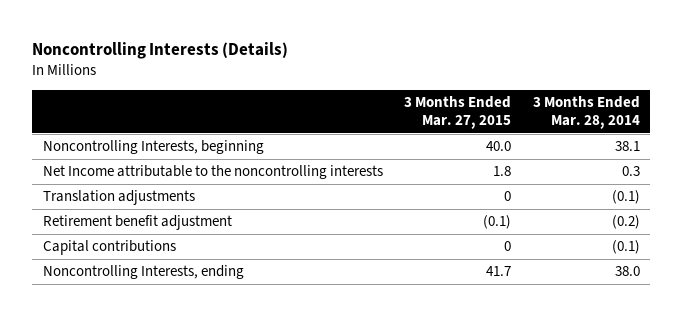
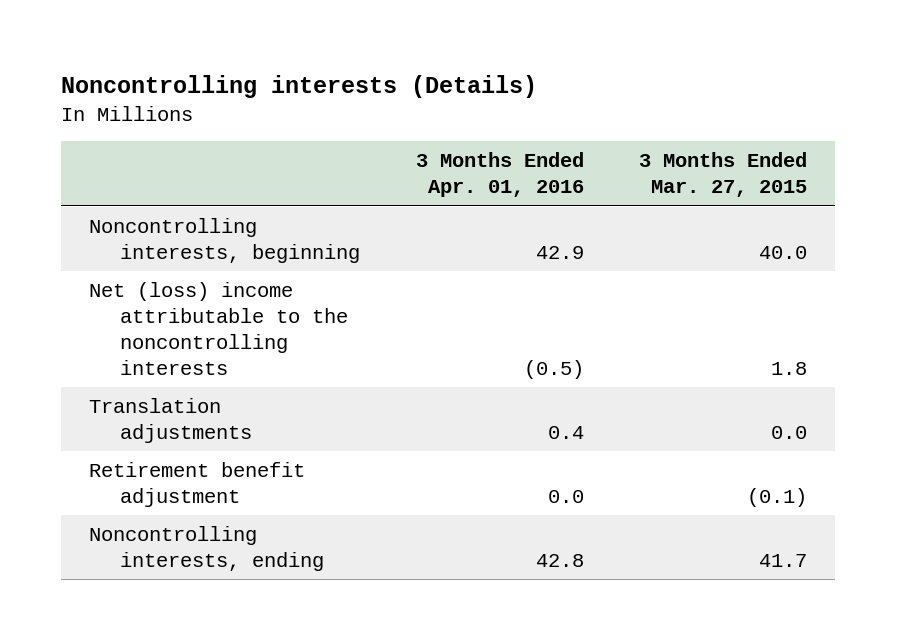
- Noncontrolling Interests (Details)
+ Noncontrolling interests (Details)
- | 3 Months Ended Mar. 27, 2015 | 3 Months Ended Mar. 28, 2014
+ | 3 Months Ended Apr. 01, 2016 | 3 Months Ended Mar. 27, 2015
- Noncontrolling Interests, beginning | 40.0 | 38.1
- Net Income attributable to the noncontrolling interests | 1.8 | 0.3
- Translation adjustments | 0 | (0.1)
+ Noncontrolling interests, beginning | 42.9 | 40.0
+ Net (loss) income attributable to the noncontrolling interests | (0.5) | 1.8
+ Translation adjustments | 0.4 | 0.0
- Capital contributions | 0 | (0.1)
- Noncontrolling Interests, ending | 41.7 | 38.0
+ Noncontrolling interests, ending | 42.8 | 41.7

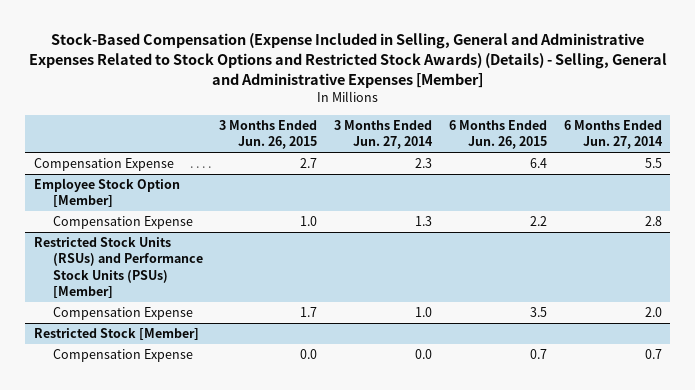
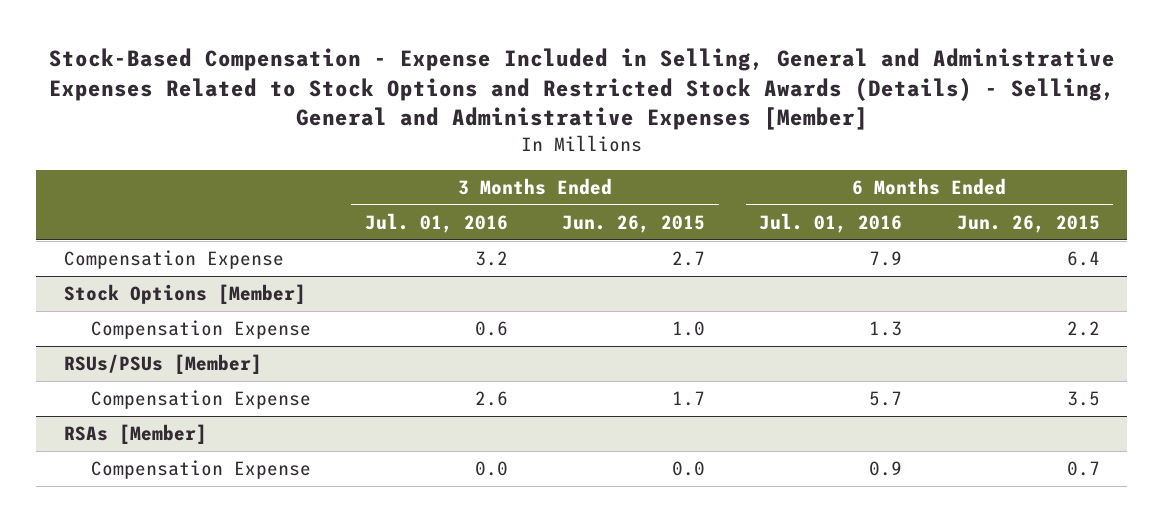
- Stock-Based Compensation (Expense Included in Selling, General and Administrative Expenses Related to Stock Options and Restricted Stock Awards) (Details) - Selling, General and Administrative Expenses [Member]
+ Stock-Based Compensation - Expense Included in Selling, General and Administrative Expenses Related to Stock Options and Restricted Stock Awards (Details) - Selling, General and Administrative Expenses [Member]
- | 3 Months Ended Jun. 26, 2015 | 3 Months Ended Jun. 27, 2014 | 6 Months Ended Jun. 26, 2015 | 6 Months Ended Jun. 27, 2014
+ | 3 Months Ended Jul. 01, 2016 | 3 Months Ended Jun. 26, 2015 | 6 Months Ended Jul. 01, 2016 | 6 Months Ended Jun. 26, 2015
- Employee Stock Option [Member]
+ Stock Options [Member]
- Restricted Stock Units (RSUs) and Performance Stock Units (PSUs) [Member]
+ RSUs/PSUs [Member]
- Restricted Stock [Member]
+ RSAs [Member]

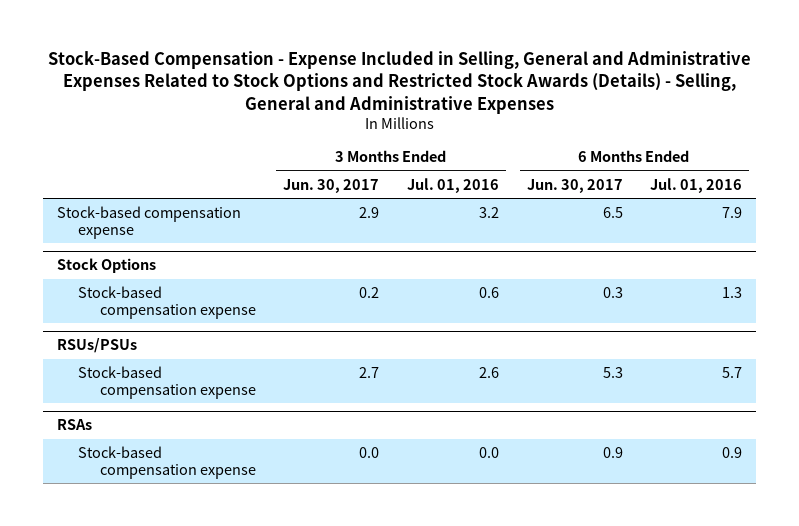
- Stock-Based Compensation - Expense Included in Selling, General and Administrative Expenses Related to Stock Options and Restricted Stock Awards (Details) - Selling, General and Administrative Expenses [Member]
+ Stock-Based Compensation - Expense Included in Selling, General and Administrative Expenses Related to Stock Options and Restricted Stock Awards (Details) - Selling, General and Administrative Expenses
- | 3 Months Ended Jul. 01, 2016 | 3 Months Ended Jun. 26, 2015 | 6 Months Ended Jul. 01, 2016 | 6 Months Ended Jun. 26, 2015
+ | 3 Months Ended Jun. 30, 2017 | 3 Months Ended Jul. 01, 2016 | 6 Months Ended Jun. 30, 2017 | 6 Months Ended Jul. 01, 2016
- Compensation Expense | 3.2 | 2.7 | 7.9 | 6.4
- Stock Options [Member]
- Compensation Expense | 0.6 | 1.0 | 1.3 | 2.2
- RSUs/PSUs [Member]
- Compensation Expense | 2.6 | 1.7 | 5.7 | 3.5
- RSAs [Member]
- Compensation Expense | 0.0 | 0.0 | 0.9 | 0.7
+ Stock-based compensation expense | 2.9 | 3.2 | 6.5 | 7.9
+ Stock Options
+ Stock-based compensation expense | 0.2 | 0.6 | 0.3 | 1.3
+ RSUs/PSUs
+ Stock-based compensation expense | 2.7 | 2.6 | 5.3 | 5.7
+ RSAs
+ Stock-based compensation expense | 0.0 | 0.0 | 0.9 | 0.9

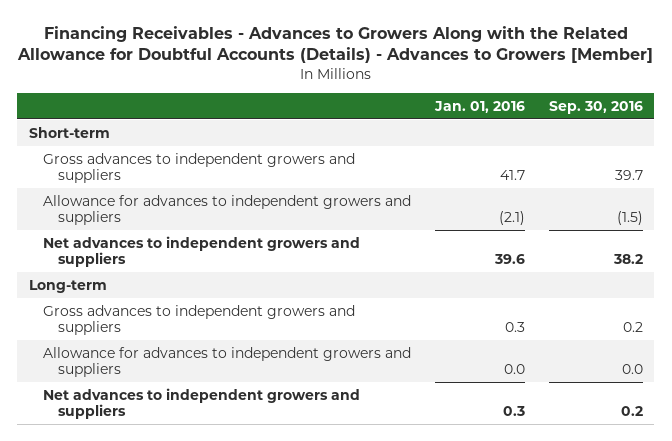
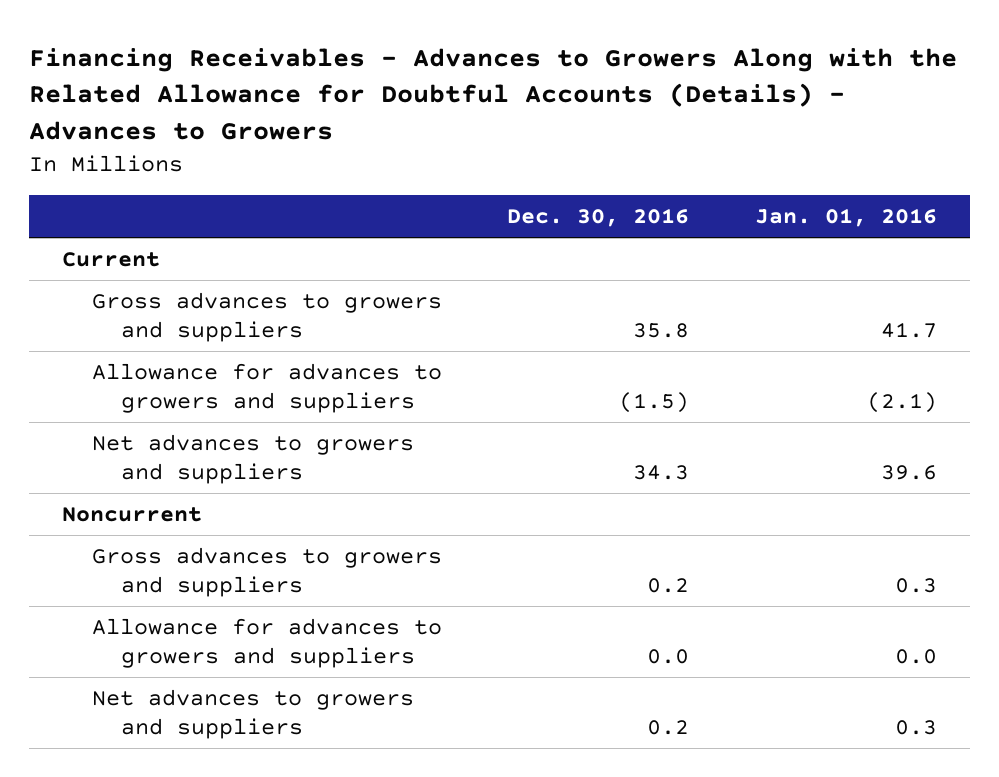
- Financing Receivables - Advances to Growers Along with the Related Allowance for Doubtful Accounts (Details) - Advances to Growers [Member]
+ Financing Receivables - Advances to Growers Along with the Related Allowance for Doubtful Accounts (Details) - Advances to Growers
- | Jan. 01, 2016 | Sep. 30, 2016
+ | Dec. 30, 2016 | Jan. 01, 2016
- Short-term
- Gross advances to independent growers and suppliers | 41.7 | 39.7
- Allowance for advances to independent growers and suppliers | (2.1) | (1.5)
- Net advances to independent growers and suppliers | 39.6 | 38.2
- Long-term
- Gross advances to independent growers and suppliers | 0.3 | 0.2
- Allowance for advances to independent growers and suppliers | 0.0 | 0.0
- Net advances to independent growers and suppliers | 0.3 | 0.2
+ Current
+ Gross advances to growers and suppliers | 35.8 | 41.7
+ Allowance for advances to growers and suppliers | (1.5) | (2.1)
+ Net advances to growers and suppliers | 34.3 | 39.6
+ Noncurrent
+ Gross advances to growers and suppliers | 0.2 | 0.3
+ Allowance for advances to growers and suppliers | 0.0 | 0.0
+ Net advances to growers and suppliers | 0.2 | 0.3

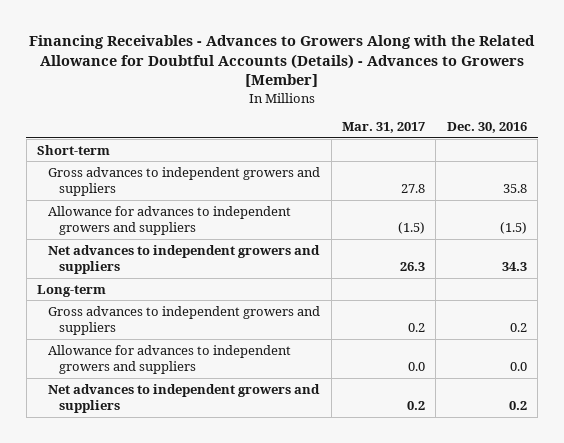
- Financing Receivables - Advances to Growers Along with the Related Allowance for Doubtful Accounts (Details) - Advances to Growers
+ Financing Receivables - Advances to Growers Along with the Related Allowance for Doubtful Accounts (Details) - Advances to Growers [Member]
- | Dec. 30, 2016 | Jan. 01, 2016
+ | Mar. 31, 2017 | Dec. 30, 2016
- Current
- Gross advances to growers and suppliers | 35.8 | 41.7
- Allowance for advances to growers and suppliers | (1.5) | (2.1)
- Net advances to growers and suppliers | 34.3 | 39.6
- Noncurrent
- Gross advances to growers and suppliers | 0.2 | 0.3
- Allowance for advances to growers and suppliers | 0.0 | 0.0
- Net advances to growers and suppliers | 0.2 | 0.3
+ Short-term
+ Gross advances to independent growers and suppliers | 27.8 | 35.8
+ Allowance for advances to independent growers and suppliers | (1.5) | (1.5)
+ Net advances to independent growers and suppliers | 26.3 | 34.3
+ Long-term
+ Gross advances to independent growers and suppliers | 0.2 | 0.2
+ Allowance for advances to independent growers and suppliers | 0.0 | 0.0
+ Net advances to independent growers and suppliers | 0.2 | 0.2

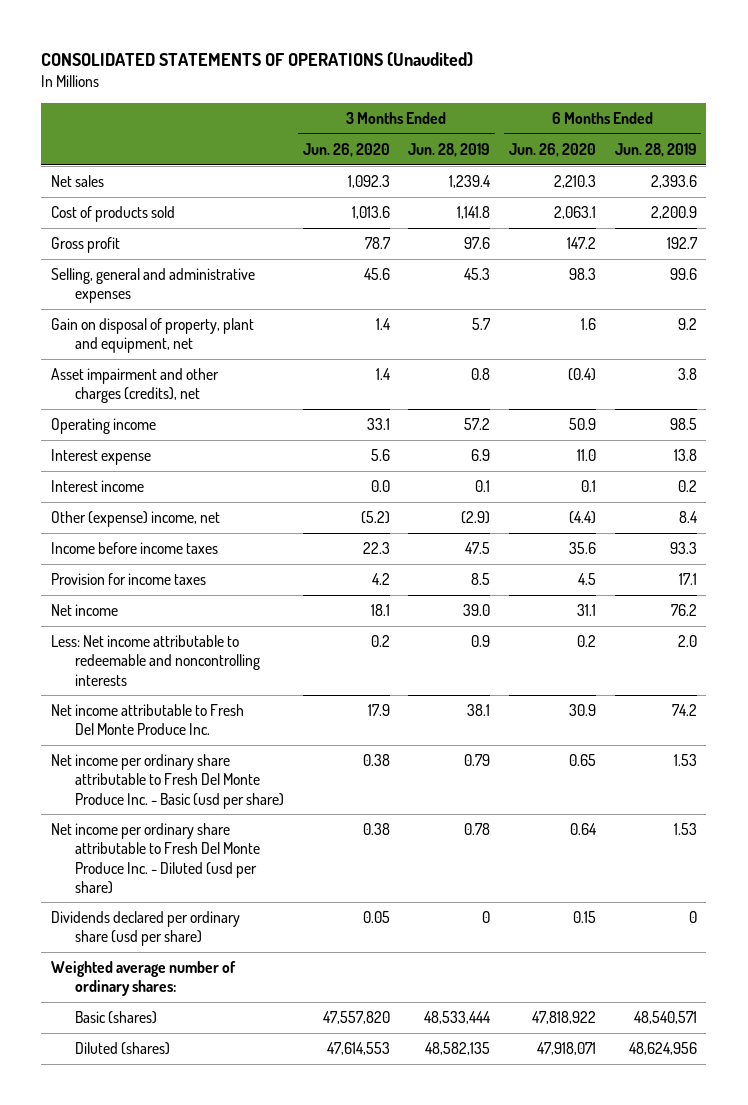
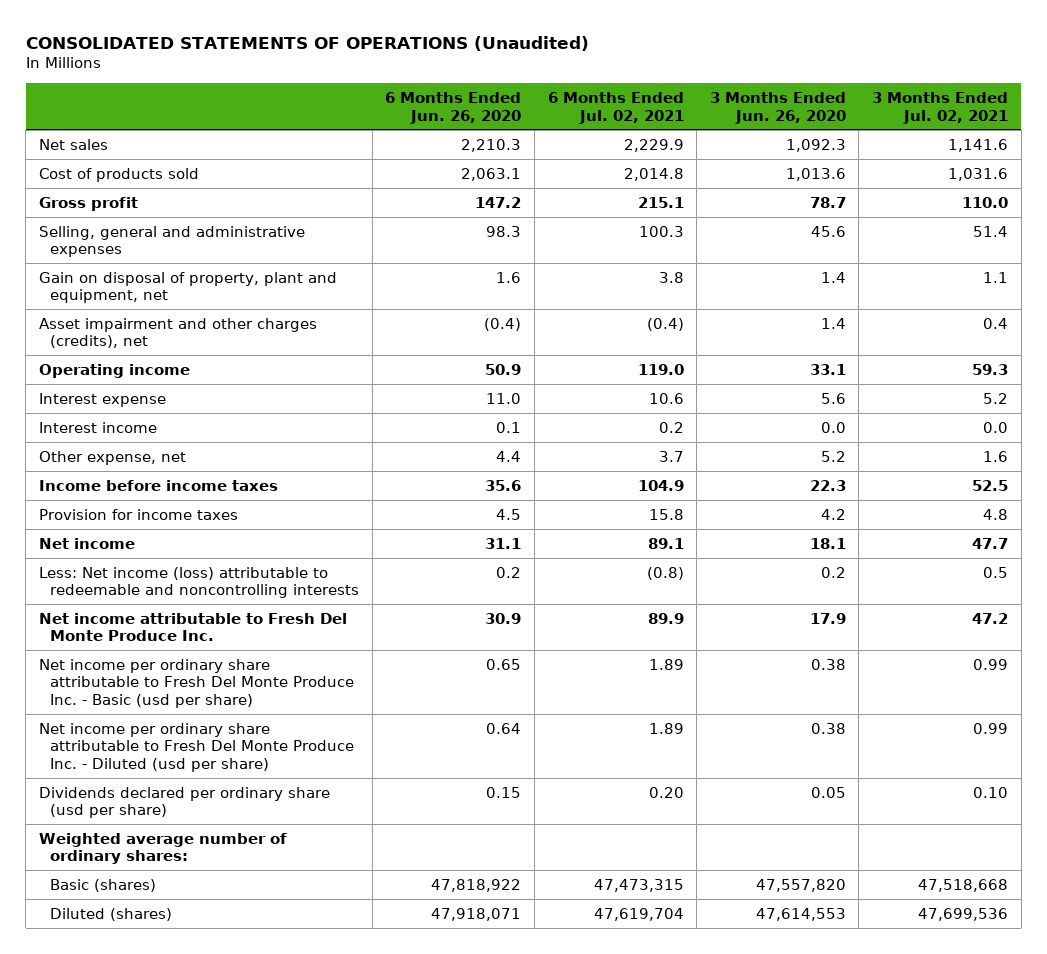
- | 3 Months Ended Jun. 26, 2020 | 3 Months Ended Jun. 28, 2019 | 6 Months Ended Jun. 26, 2020 | 6 Months Ended Jun. 28, 2019
+ | 6 Months Ended Jun. 26, 2020 | 6 Months Ended Jul. 02, 2021 | 3 Months Ended Jun. 26, 2020 | 3 Months Ended Jul. 02, 2021
- Other (expense) income, net | (5.2) | (2.9) | (4.4) | 8.4
+ Other expense, net | 4.4 | 3.7 | 5.2 | 1.6
- Less: Net income attributable to redeemable and noncontrolling interests | 0.2 | 0.9 | 0.2 | 2.0
+ Less: Net income (loss) attributable to redeemable and noncontrolling interests | 0.2 | (0.8) | 0.2 | 0.5

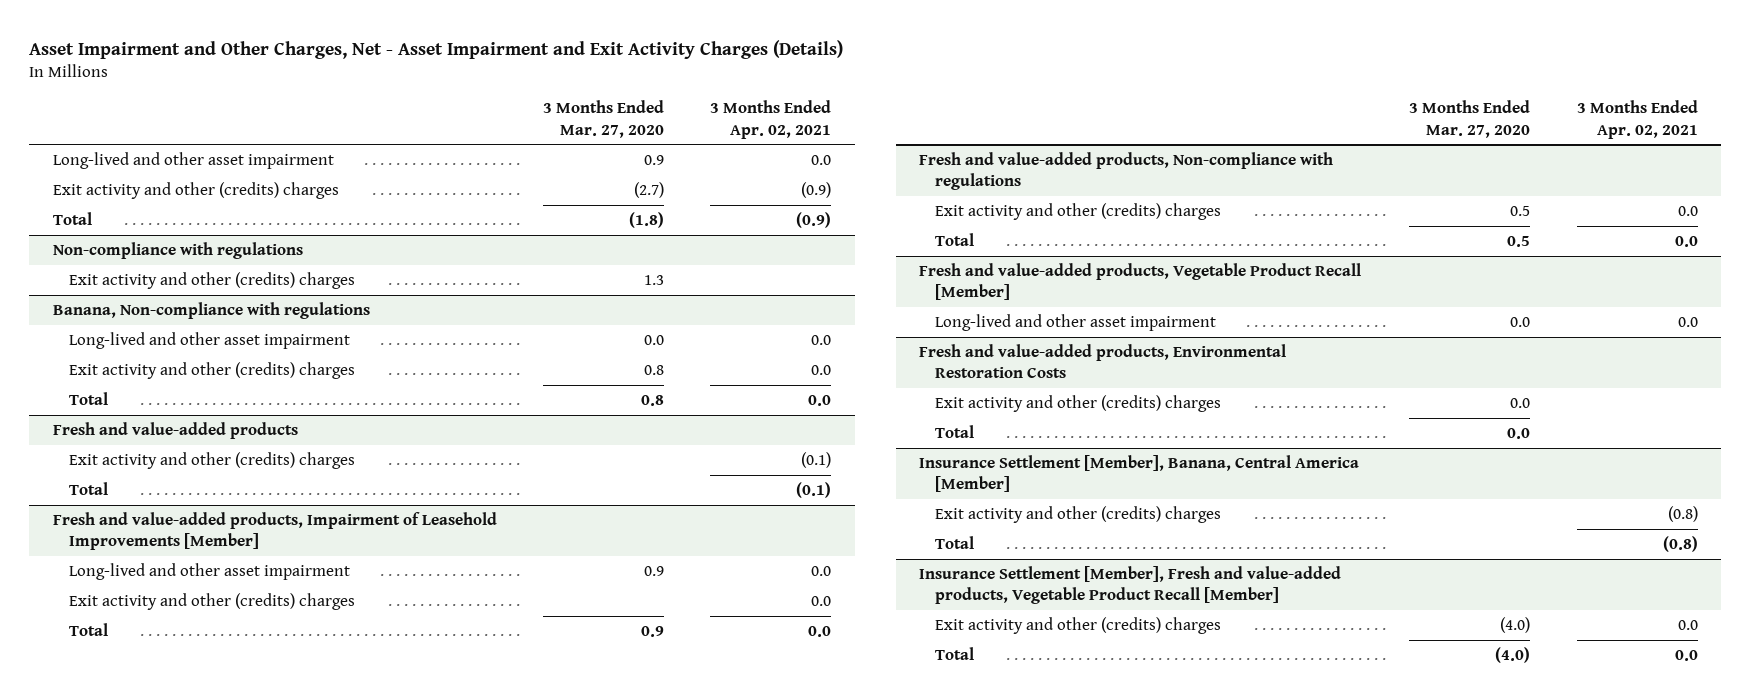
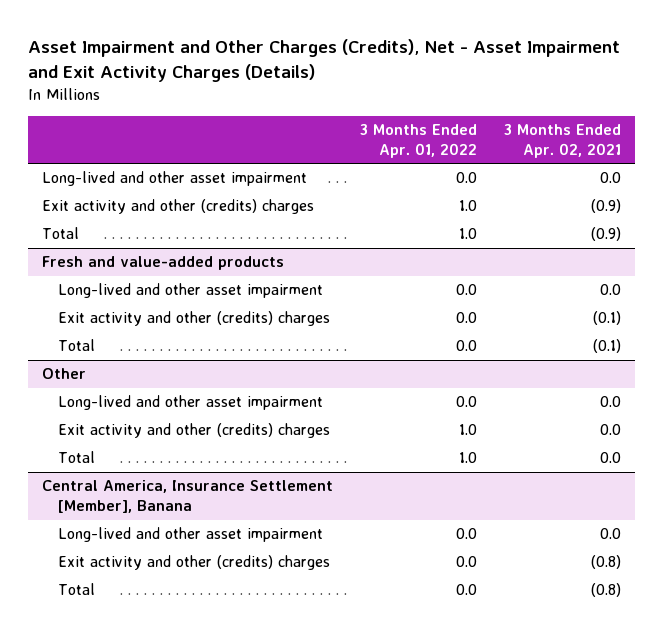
- Asset Impairment and Other Charges, Net - Asset Impairment and Exit Activity Charges (Details)
+ Asset Impairment and Other Charges (Credits), Net - Asset Impairment and Exit Activity Charges (Details)
- | 3 Months Ended Mar. 27, 2020 | 3 Months Ended Apr. 02, 2021
+ | 3 Months Ended Apr. 01, 2022 | 3 Months Ended Apr. 02, 2021
- Non-compliance with regulations
- Exit activity and other (credits) charges | 1.3 |
- Banana, Non-compliance with regulations
- Long-lived and other asset impairment | 0.0 | 0.0
- Exit activity and other (credits) charges | 0.8 | 0.0
- Total | 0.8 | 0.0
@ Fresh and value-added products
+ Long-lived and other asset impairment | 0.0 | 0.0
- Fresh and value-added products, Impairment of Leasehold Improvements [Member]
+ Other
- Fresh and value-added products, Non-compliance with regulations
- Exit activity and other (credits) charges | 0.5 | 0.0
- Total | 0.5 | 0.0
- Fresh and value-added products, Vegetable Product Recall [Member]
+ Central America, Insurance Settlement [Member], Banana
- Fresh and value-added products, Environmental Restoration Costs
- Exit activity and other (credits) charges | 0.0 |
- Total | 0.0 |
- Insurance Settlement [Member], Banana, Central America [Member]
- Insurance Settlement [Member], Fresh and value-added products, Vegetable Product Recall [Member]
- Exit activity and other (credits) charges | (4.0) | 0.0
- Total | (4.0) | 0.0

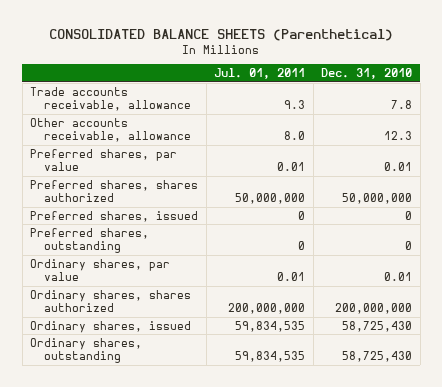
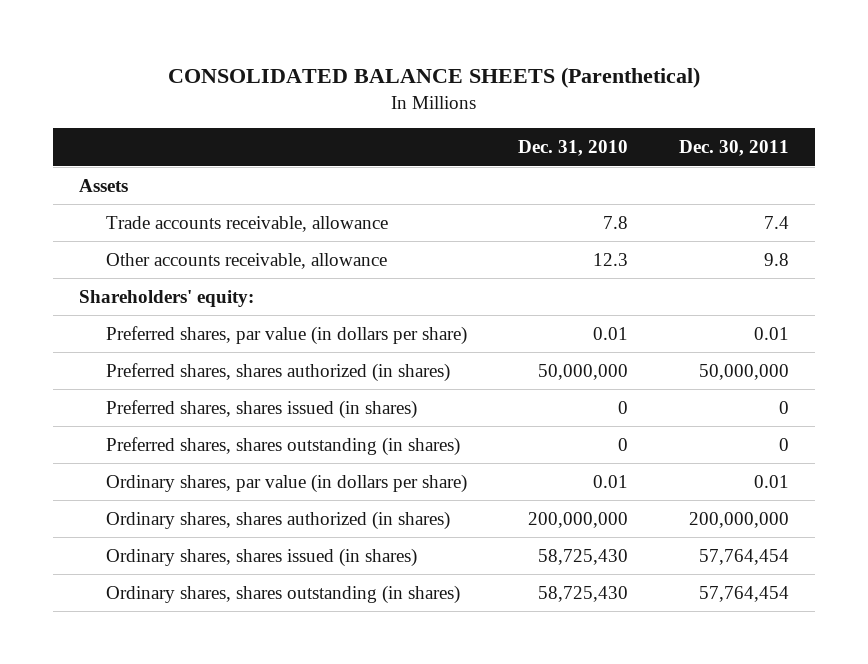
- | Jul. 01, 2011 | Dec. 31, 2010
+ | Dec. 31, 2010 | Dec. 30, 2011
+ Assets
- Preferred shares, par value | 0.01 | 0.01
- Preferred shares, shares authorized | 50,000,000 | 50,000,000
- Preferred shares, issued | 0 | 0
- Preferred shares, outstanding | 0 | 0
- Ordinary shares, par value | 0.01 | 0.01
- Ordinary shares, shares authorized | 200,000,000 | 200,000,000
- Ordinary shares, issued | 59,834,535 | 58,725,430
- Ordinary shares, outstanding | 59,834,535 | 58,725,430
+ Shareholders' equity:
+ Preferred shares, par value (in dollars per share) | 0.01 | 0.01
+ Preferred shares, shares authorized (in shares) | 50,000,000 | 50,000,000
+ Preferred shares, shares issued (in shares) | 0 | 0
+ Preferred shares, shares outstanding (in shares) | 0 | 0
+ Ordinary shares, par value (in dollars per share) | 0.01 | 0.01
+ Ordinary shares, shares authorized (in shares) | 200,000,000 | 200,000,000
+ Ordinary shares, shares issued (in shares) | 58,725,430 | 57,764,454
+ Ordinary shares, shares outstanding (in shares) | 58,725,430 | 57,764,454

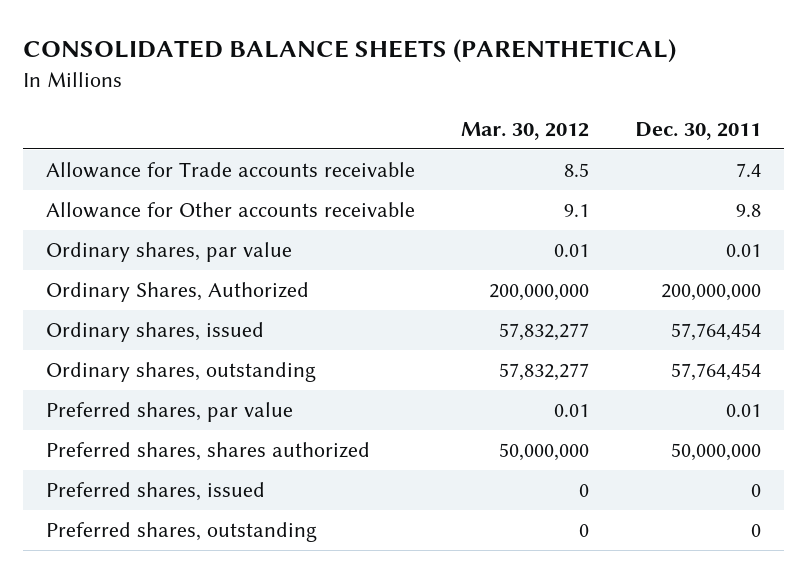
- CONSOLIDATED BALANCE SHEETS (Parenthetical)
+ CONSOLIDATED BALANCE SHEETS (PARENTHETICAL)
- | Dec. 31, 2010 | Dec. 30, 2011
+ | Mar. 30, 2012 | Dec. 30, 2011
- Assets
- Trade accounts receivable, allowance | 7.8 | 7.4
- Other accounts receivable, allowance | 12.3 | 9.8
- Shareholders' equity:
- Preferred shares, par value (in dollars per share) | 0.01 | 0.01
- Preferred shares, shares authorized (in shares) | 50,000,000 | 50,000,000
- Preferred shares, shares issued (in shares) | 0 | 0
- Preferred shares, shares outstanding (in shares) | 0 | 0
- Ordinary shares, par value (in dollars per share) | 0.01 | 0.01
- Ordinary shares, shares authorized (in shares) | 200,000,000 | 200,000,000
- Ordinary shares, shares issued (in shares) | 58,725,430 | 57,764,454
- Ordinary shares, shares outstanding (in shares) | 58,725,430 | 57,764,454
+ Allowance for Trade accounts receivable | 8.5 | 7.4
+ Allowance for Other accounts receivable | 9.1 | 9.8
+ Ordinary shares, par value | 0.01 | 0.01
+ Ordinary Shares, Authorized | 200,000,000 | 200,000,000
+ Ordinary shares, issued | 57,832,277 | 57,764,454
+ Ordinary shares, outstanding | 57,832,277 | 57,764,454
+ Preferred shares, par value | 0.01 | 0.01
+ Preferred shares, shares authorized | 50,000,000 | 50,000,000
+ Preferred shares, issued | 0 | 0
+ Preferred shares, outstanding | 0 | 0

